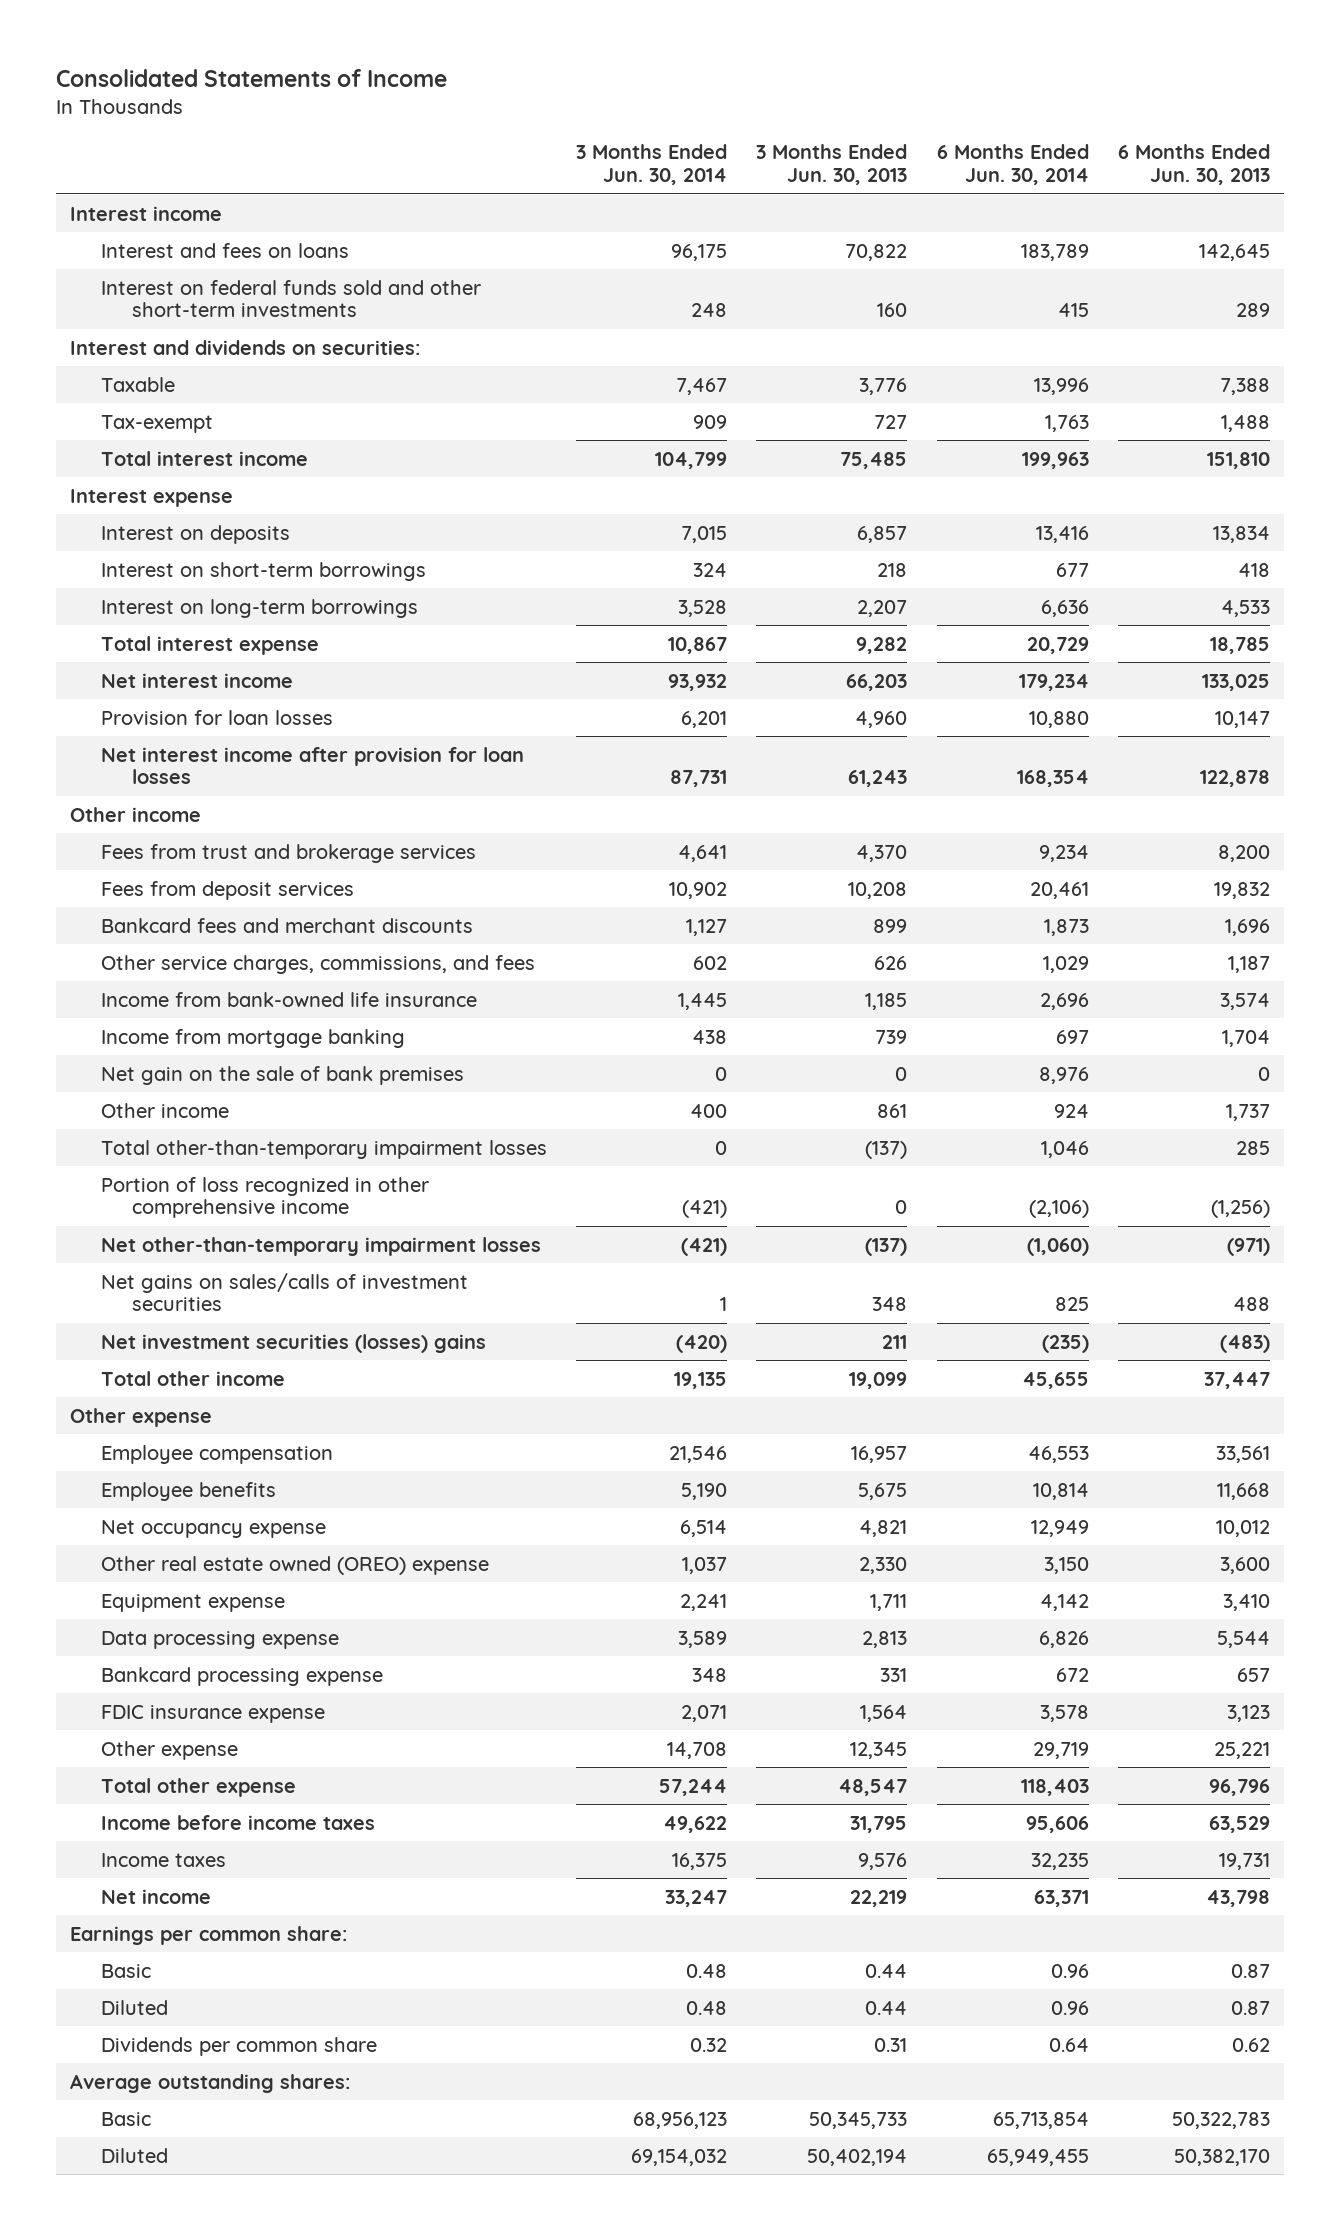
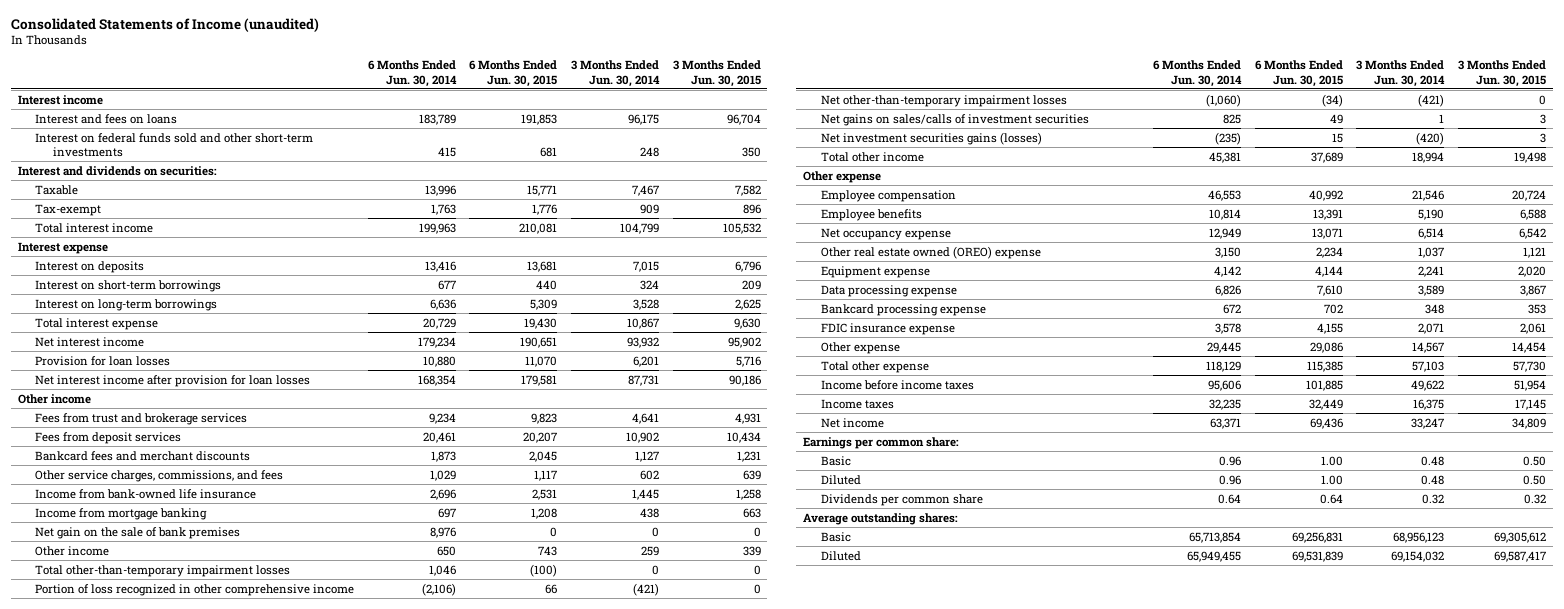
- Consolidated Statements of Income
+ Consolidated Statements of Income (unaudited)
- | 3 Months Ended Jun. 30, 2014 | 3 Months Ended Jun. 30, 2013 | 6 Months Ended Jun. 30, 2014 | 6 Months Ended Jun. 30, 2013
+ | 6 Months Ended Jun. 30, 2014 | 6 Months Ended Jun. 30, 2015 | 3 Months Ended Jun. 30, 2014 | 3 Months Ended Jun. 30, 2015
- Other income | 400 | 861 | 924 | 1,737
+ Other income | 650 | 743 | 259 | 339
- Net investment securities (losses) gains | (420) | 211 | (235) | (483)
- Total other income | 19,135 | 19,099 | 45,655 | 37,447
+ Net investment securities gains (losses) | (235) | 15 | (420) | 3
+ Total other income | 45,381 | 37,689 | 18,994 | 19,498
- Other expense | 14,708 | 12,345 | 29,719 | 25,221
- Total other expense | 57,244 | 48,547 | 118,403 | 96,796
+ Other expense | 29,445 | 29,086 | 14,567 | 14,454
+ Total other expense | 118,129 | 115,385 | 57,103 | 57,730

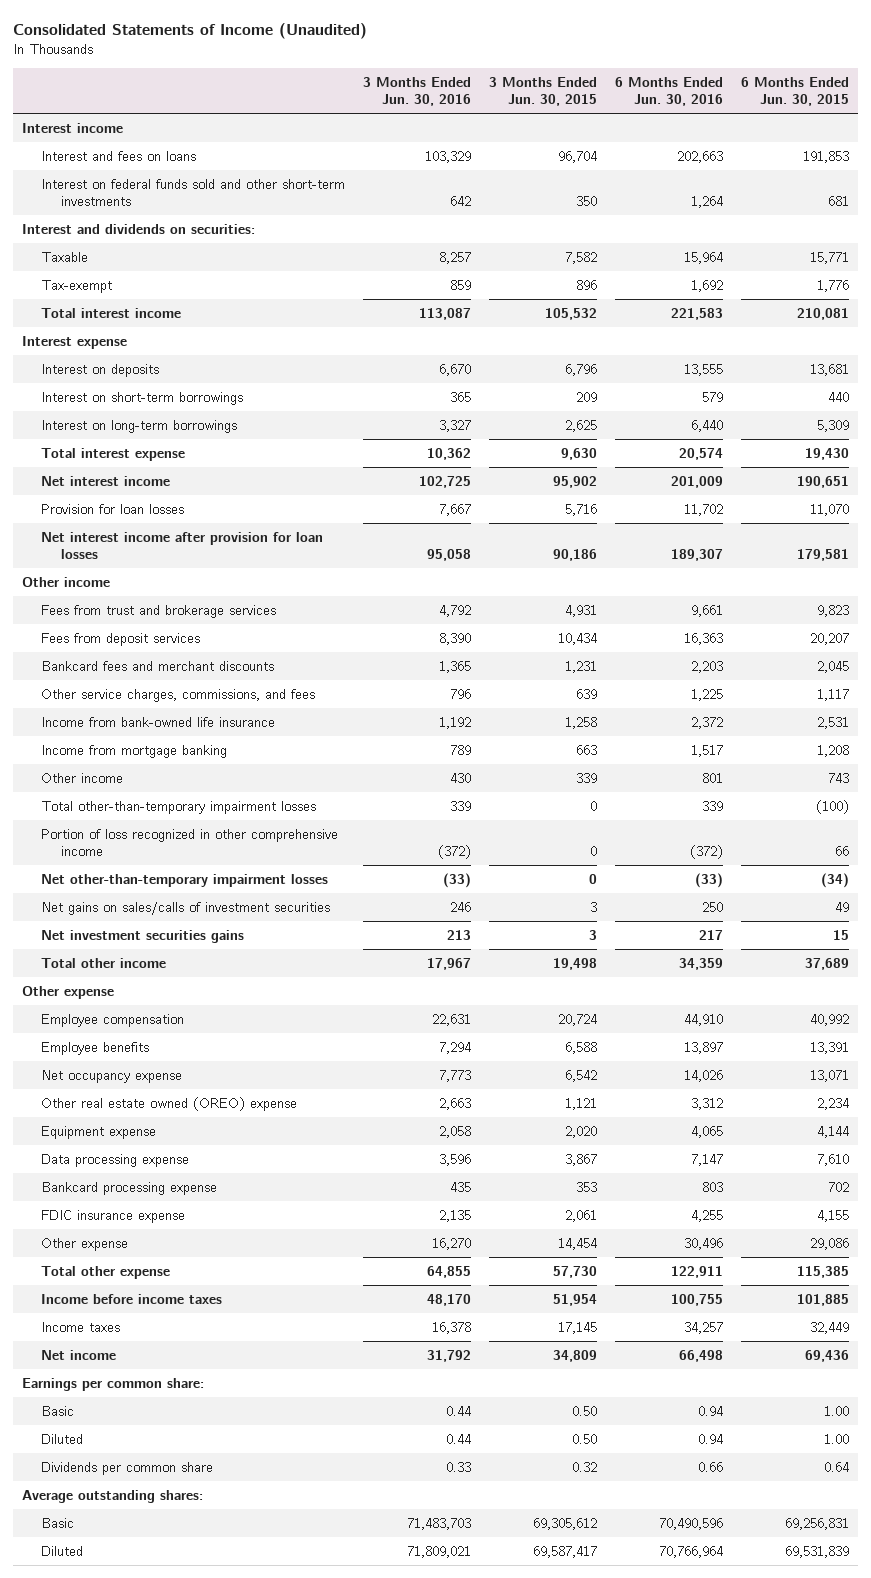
- Consolidated Statements of Income (unaudited)
+ Consolidated Statements of Income (Unaudited)
- | 6 Months Ended Jun. 30, 2014 | 6 Months Ended Jun. 30, 2015 | 3 Months Ended Jun. 30, 2014 | 3 Months Ended Jun. 30, 2015
+ | 3 Months Ended Jun. 30, 2016 | 3 Months Ended Jun. 30, 2015 | 6 Months Ended Jun. 30, 2016 | 6 Months Ended Jun. 30, 2015
- Net gain on the sale of bank premises | 8,976 | 0 | 0 | 0
- Net investment securities gains (losses) | (235) | 15 | (420) | 3
+ Net investment securities gains | 213 | 3 | 217 | 15

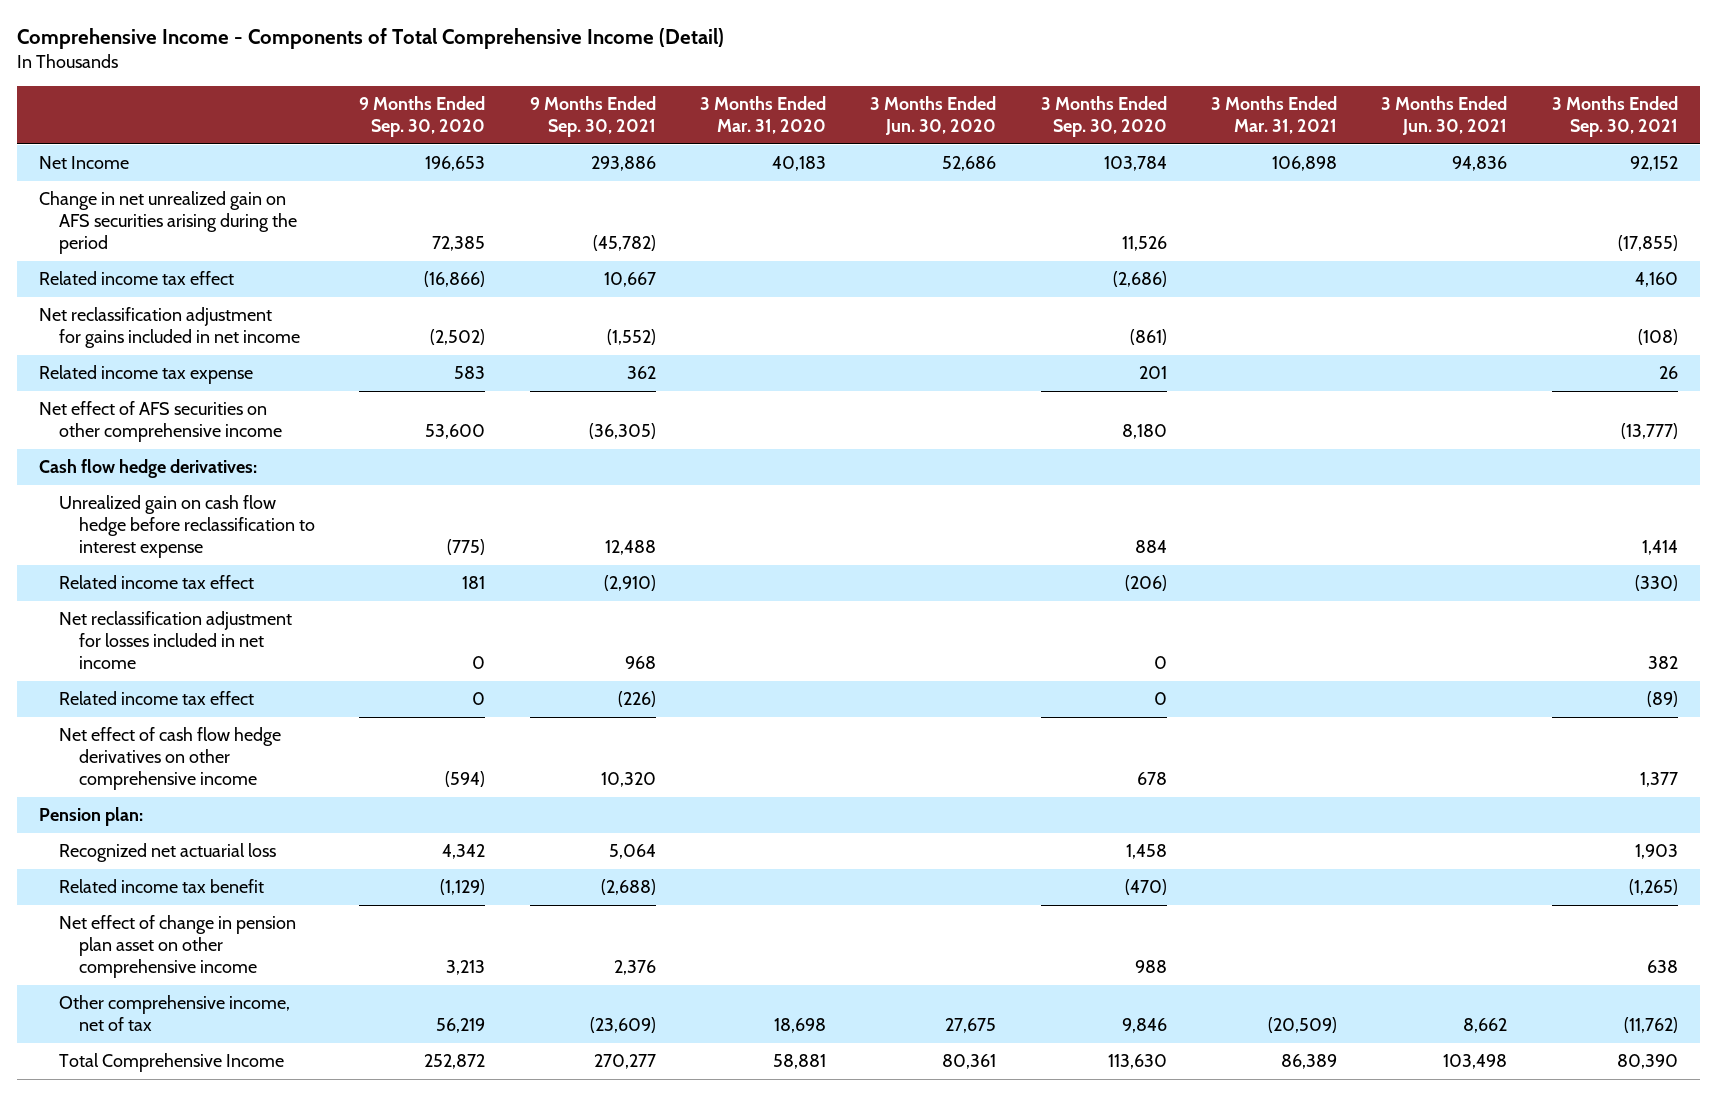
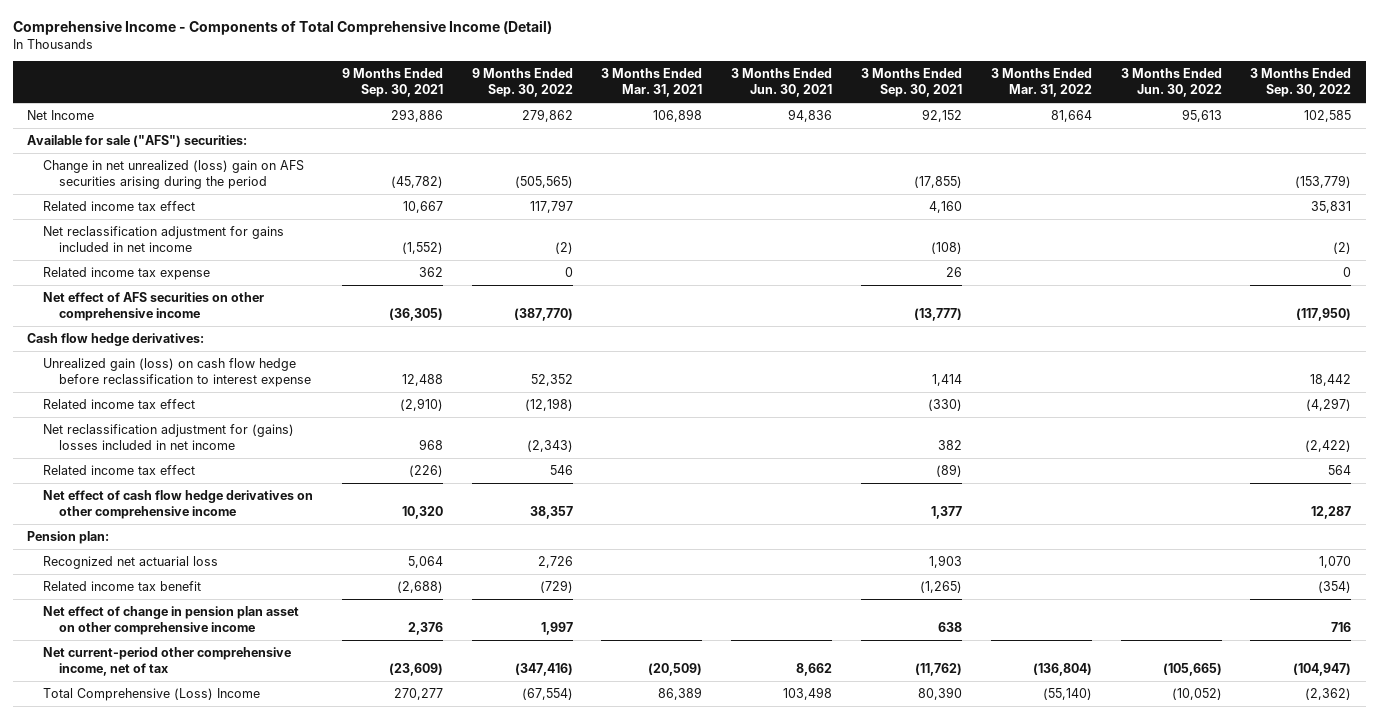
- | 9 Months Ended Sep. 30, 2020 | 9 Months Ended Sep. 30, 2021 | 3 Months Ended Mar. 31, 2020 | 3 Months Ended Jun. 30, 2020 | 3 Months Ended Sep. 30, 2020 | 3 Months Ended Mar. 31, 2021 | 3 Months Ended Jun. 30, 2021 | 3 Months Ended Sep. 30, 2021
+ | 9 Months Ended Sep. 30, 2021 | 9 Months Ended Sep. 30, 2022 | 3 Months Ended Mar. 31, 2021 | 3 Months Ended Jun. 30, 2021 | 3 Months Ended Sep. 30, 2021 | 3 Months Ended Mar. 31, 2022 | 3 Months Ended Jun. 30, 2022 | 3 Months Ended Sep. 30, 2022
- Change in net unrealized gain on AFS securities arising during the period | 72,385 | (45,782) | | | 11,526 | | | (17,855)
+ Available for sale ("AFS") securities:
+ Change in net unrealized (loss) gain on AFS securities arising during the period | (45,782) | (505,565) | | | (17,855) | | | (153,779)
- Unrealized gain on cash flow hedge before reclassification to interest expense | (775) | 12,488 | | | 884 | | | 1,414
+ Unrealized gain (loss) on cash flow hedge before reclassification to interest expense | 12,488 | 52,352 | | | 1,414 | | | 18,442
- Net reclassification adjustment for losses included in net income | 0 | 968 | | | 0 | | | 382
+ Net reclassification adjustment for (gains) losses included in net income | 968 | (2,343) | | | 382 | | | (2,422)
- Other comprehensive income, net of tax | 56,219 | (23,609) | 18,698 | 27,675 | 9,846 | (20,509) | 8,662 | (11,762)
- Total Comprehensive Income | 252,872 | 270,277 | 58,881 | 80,361 | 113,630 | 86,389 | 103,498 | 80,390
+ Net current-period other comprehensive income, net of tax | (23,609) | (347,416) | (20,509) | 8,662 | (11,762) | (136,804) | (105,665) | (104,947)
+ Total Comprehensive (Loss) Income | 270,277 | (67,554) | 86,389 | 103,498 | 80,390 | (55,140) | (10,052) | (2,362)

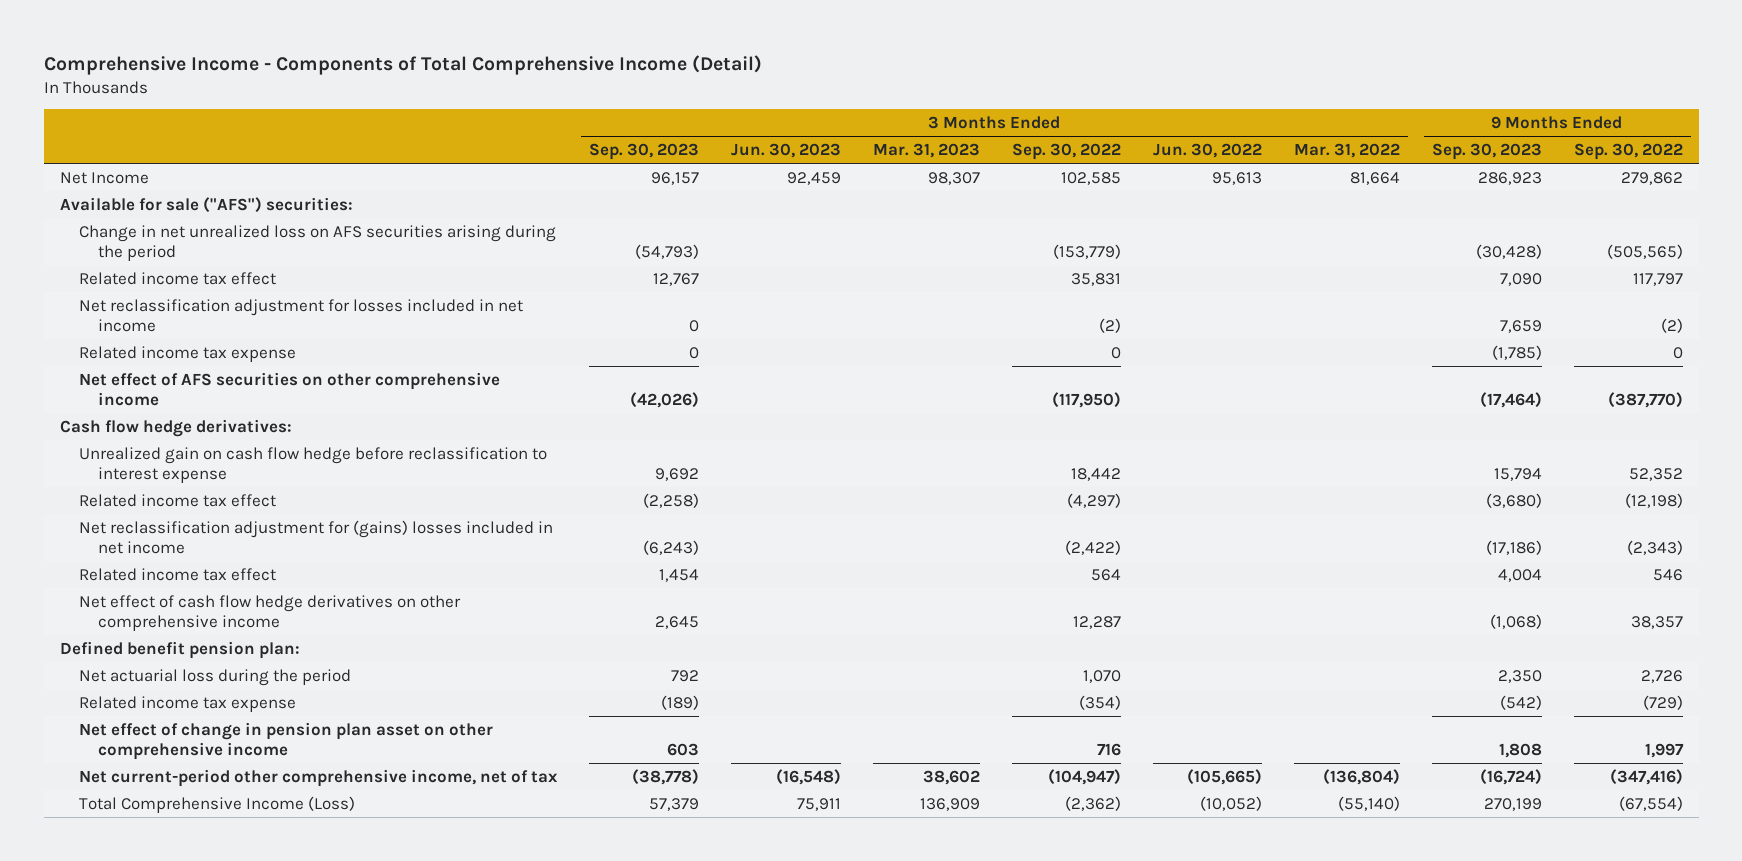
- | 9 Months Ended Sep. 30, 2021 | 9 Months Ended Sep. 30, 2022 | 3 Months Ended Mar. 31, 2021 | 3 Months Ended Jun. 30, 2021 | 3 Months Ended Sep. 30, 2021 | 3 Months Ended Mar. 31, 2022 | 3 Months Ended Jun. 30, 2022 | 3 Months Ended Sep. 30, 2022
+ | 3 Months Ended Sep. 30, 2023 | 3 Months Ended Jun. 30, 2023 | 3 Months Ended Mar. 31, 2023 | 3 Months Ended Sep. 30, 2022 | 3 Months Ended Jun. 30, 2022 | 3 Months Ended Mar. 31, 2022 | 9 Months Ended Sep. 30, 2023 | 9 Months Ended Sep. 30, 2022
- Change in net unrealized (loss) gain on AFS securities arising during the period | (45,782) | (505,565) | | | (17,855) | | | (153,779)
+ Change in net unrealized loss on AFS securities arising during the period | (54,793) | | | (153,779) | | | (30,428) | (505,565)
- Net reclassification adjustment for gains included in net income | (1,552) | (2) | | | (108) | | | (2)
+ Net reclassification adjustment for losses included in net income | 0 | | | (2) | | | 7,659 | (2)
- Unrealized gain (loss) on cash flow hedge before reclassification to interest expense | 12,488 | 52,352 | | | 1,414 | | | 18,442
+ Unrealized gain on cash flow hedge before reclassification to interest expense | 9,692 | | | 18,442 | | | 15,794 | 52,352
- Pension plan:
- Recognized net actuarial loss | 5,064 | 2,726 | | | 1,903 | | | 1,070
- Related income tax benefit | (2,688) | (729) | | | (1,265) | | | (354)
+ Defined benefit pension plan:
+ Net actuarial loss during the period | 792 | | | 1,070 | | | 2,350 | 2,726
+ Related income tax expense | (189) | | | (354) | | | (542) | (729)
- Total Comprehensive (Loss) Income | 270,277 | (67,554) | 86,389 | 103,498 | 80,390 | (55,140) | (10,052) | (2,362)
+ Total Comprehensive Income (Loss) | 57,379 | 75,911 | 136,909 | (2,362) | (10,052) | (55,140) | 270,199 | (67,554)

